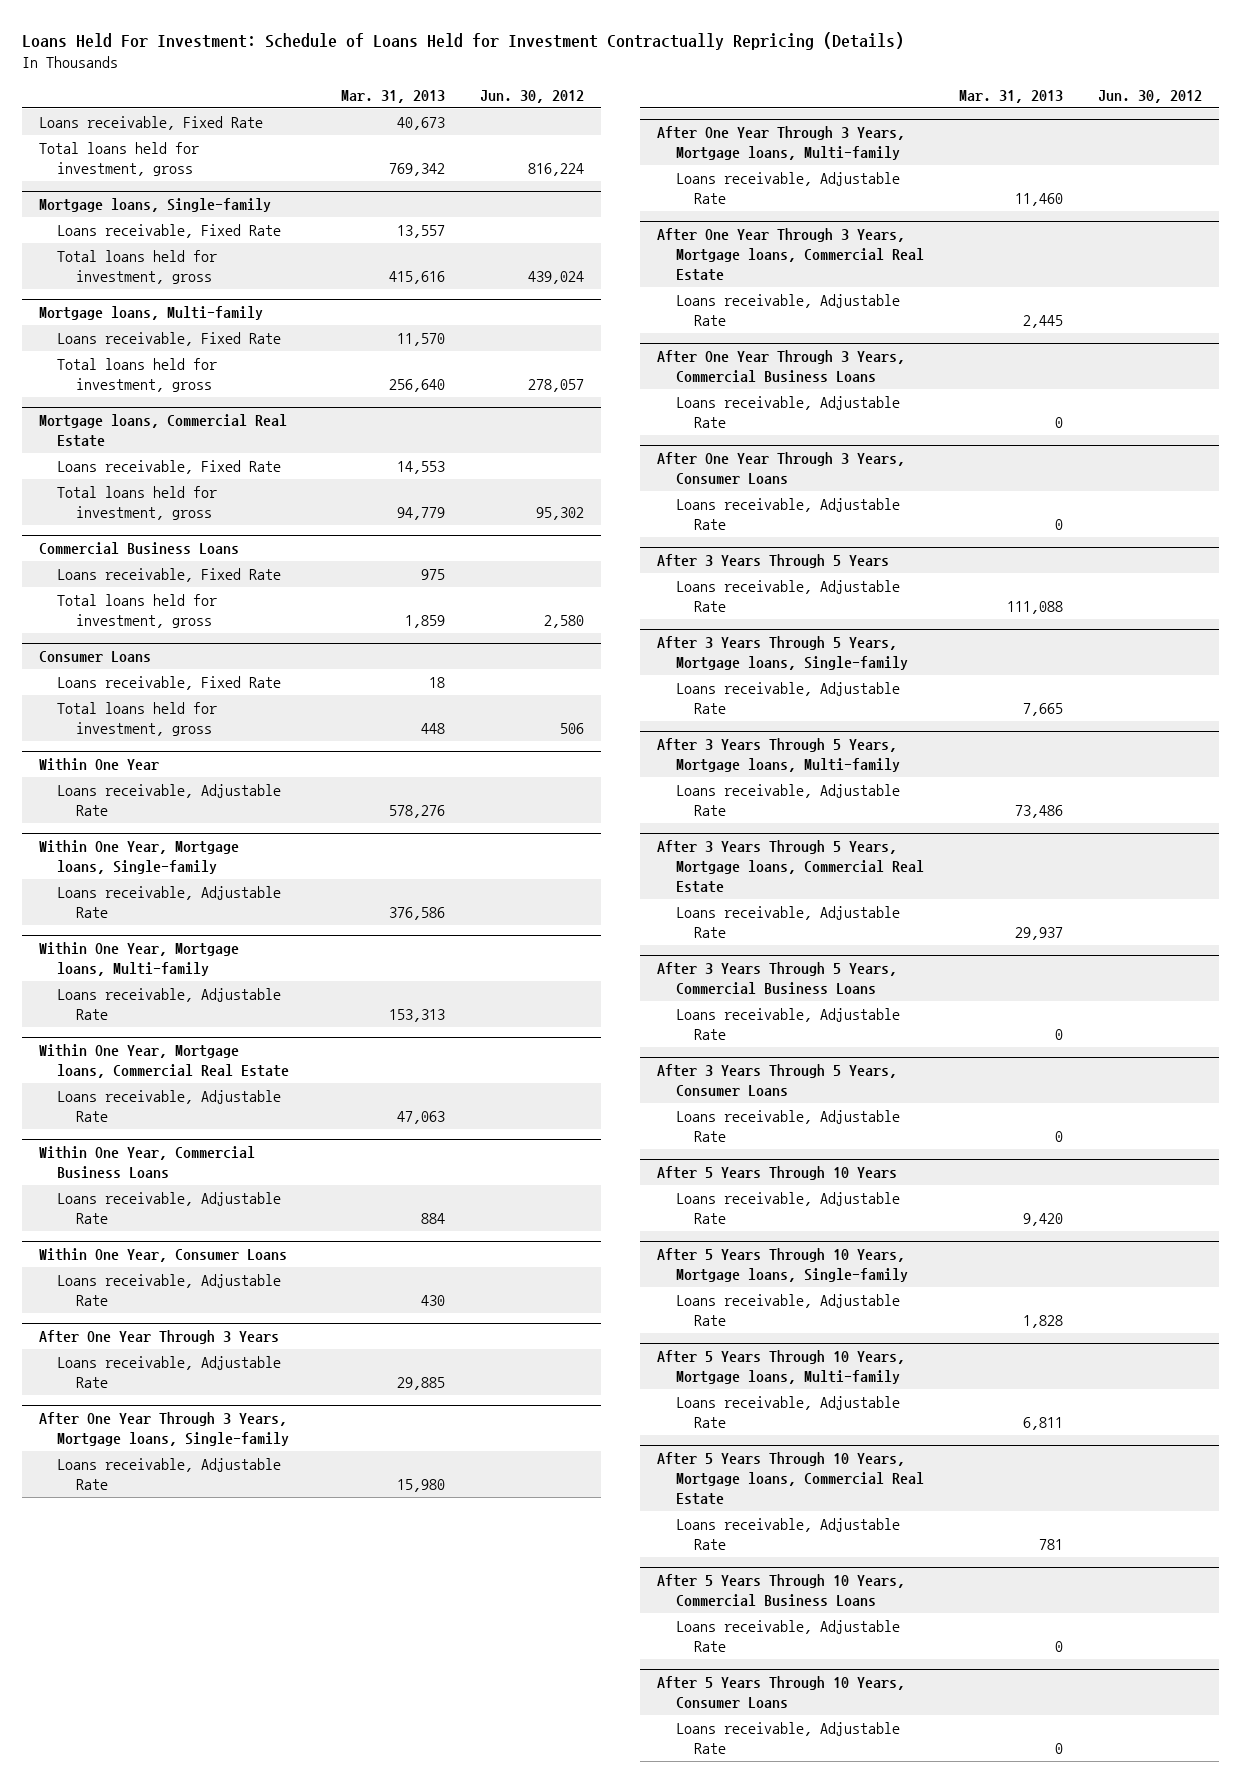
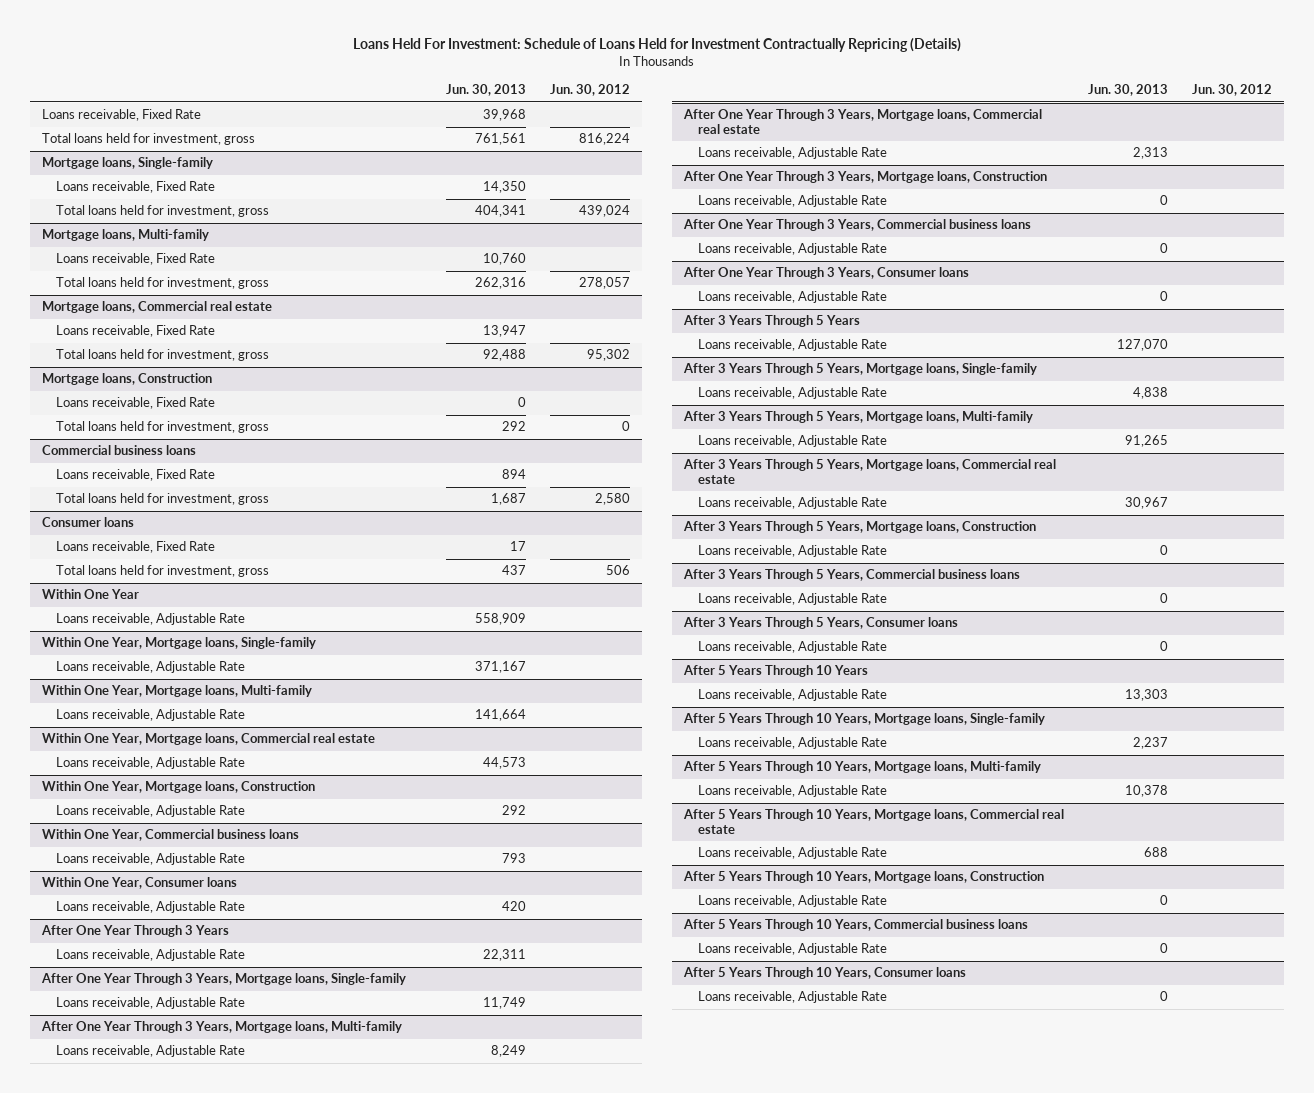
- | Mar. 31, 2013 | Jun. 30, 2012
+ | Jun. 30, 2013 | Jun. 30, 2012
- Mortgage loans, Commercial Real Estate
+ Mortgage loans, Commercial real estate
- Commercial Business Loans
+ Mortgage loans, Construction
+ Loans receivable, Fixed Rate | 0 |
+ Total loans held for investment, gross | 292 | 0
+ Commercial business loans
- Consumer Loans
+ Consumer loans
- Within One Year, Mortgage loans, Commercial Real Estate
+ Within One Year, Mortgage loans, Commercial real estate
- Within One Year, Commercial Business Loans
+ Within One Year, Mortgage loans, Construction
+ Loans receivable, Adjustable Rate | 292 |
+ Within One Year, Commercial business loans
- Within One Year, Consumer Loans
+ Within One Year, Consumer loans
- After One Year Through 3 Years, Mortgage loans, Commercial Real Estate
+ After One Year Through 3 Years, Mortgage loans, Commercial real estate
- After One Year Through 3 Years, Commercial Business Loans
+ After One Year Through 3 Years, Mortgage loans, Construction
+ Loans receivable, Adjustable Rate | 0 |
+ After One Year Through 3 Years, Commercial business loans
- After One Year Through 3 Years, Consumer Loans
+ After One Year Through 3 Years, Consumer loans
- After 3 Years Through 5 Years, Mortgage loans, Commercial Real Estate
+ After 3 Years Through 5 Years, Mortgage loans, Commercial real estate
- After 3 Years Through 5 Years, Commercial Business Loans
+ After 3 Years Through 5 Years, Mortgage loans, Construction
+ Loans receivable, Adjustable Rate | 0 |
+ After 3 Years Through 5 Years, Commercial business loans
- After 3 Years Through 5 Years, Consumer Loans
+ After 3 Years Through 5 Years, Consumer loans
- After 5 Years Through 10 Years, Mortgage loans, Commercial Real Estate
+ After 5 Years Through 10 Years, Mortgage loans, Commercial real estate
- After 5 Years Through 10 Years, Commercial Business Loans
+ After 5 Years Through 10 Years, Mortgage loans, Construction
+ Loans receivable, Adjustable Rate | 0 |
+ After 5 Years Through 10 Years, Commercial business loans
- After 5 Years Through 10 Years, Consumer Loans
+ After 5 Years Through 10 Years, Consumer loans

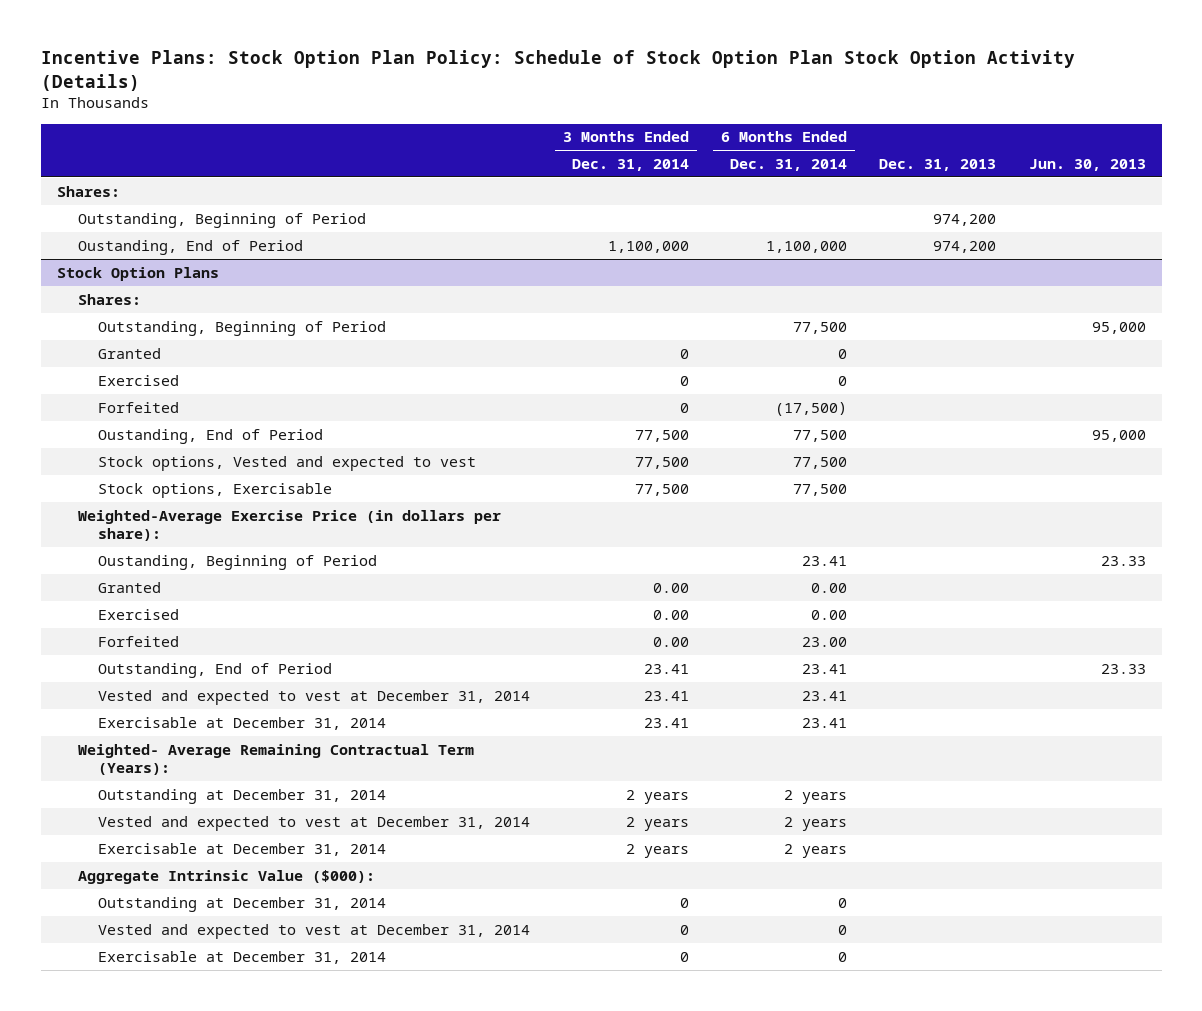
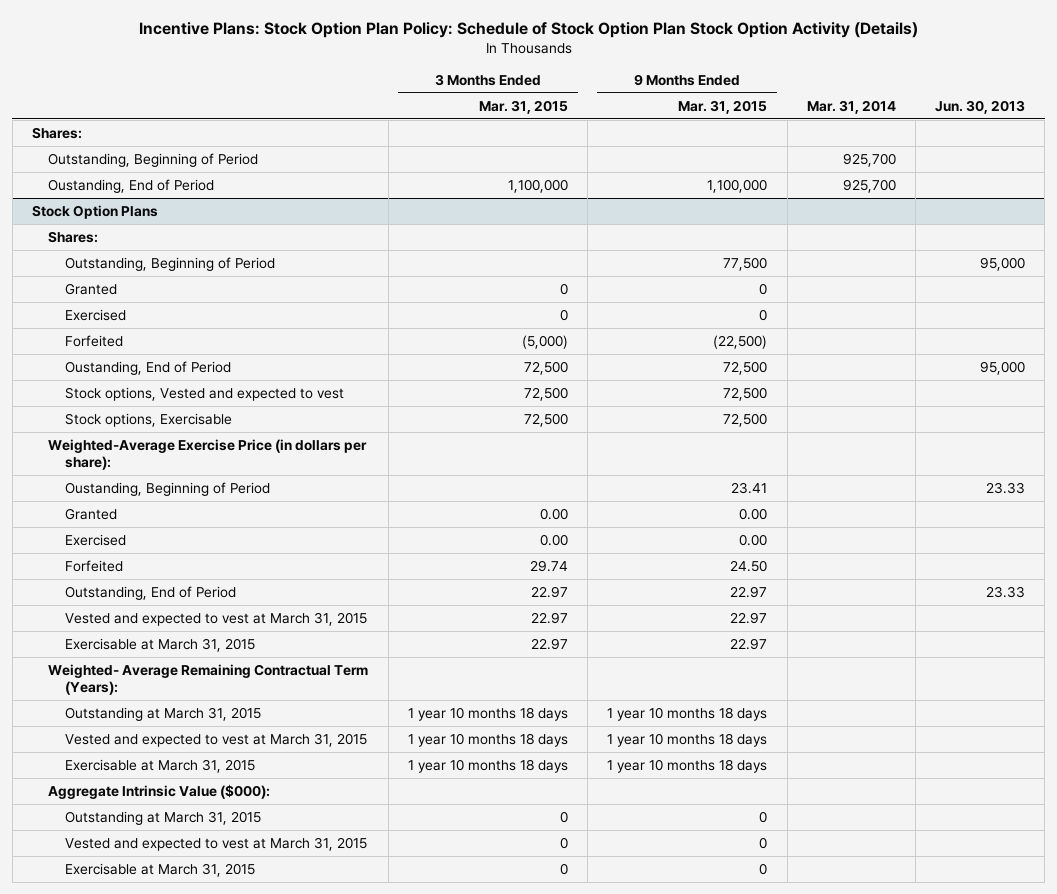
- | 3 Months Ended Dec. 31, 2014 | 6 Months Ended Dec. 31, 2014 | Dec. 31, 2013 | Jun. 30, 2013
+ | 3 Months Ended Mar. 31, 2015 | 9 Months Ended Mar. 31, 2015 | Mar. 31, 2014 | Jun. 30, 2013
@ Stock Option Plans
- Vested and expected to vest at December 31, 2014 | 23.41 | 23.41 | |
- Exercisable at December 31, 2014 | 23.41 | 23.41 | |
+ Vested and expected to vest at March 31, 2015 | 22.97 | 22.97 | |
+ Exercisable at March 31, 2015 | 22.97 | 22.97 | |
- Outstanding at December 31, 2014 | 2 years | 2 years | |
- Vested and expected to vest at December 31, 2014 | 2 years | 2 years | |
- Exercisable at December 31, 2014 | 2 years | 2 years | |
+ Outstanding at March 31, 2015 | 1 year 10 months 18 days | 1 year 10 months 18 days | |
+ Vested and expected to vest at March 31, 2015 | 1 year 10 months 18 days | 1 year 10 months 18 days | |
+ Exercisable at March 31, 2015 | 1 year 10 months 18 days | 1 year 10 months 18 days | |
- Outstanding at December 31, 2014 | 0 | 0 | |
- Vested and expected to vest at December 31, 2014 | 0 | 0 | |
- Exercisable at December 31, 2014 | 0 | 0 | |
+ Outstanding at March 31, 2015 | 0 | 0 | |
+ Vested and expected to vest at March 31, 2015 | 0 | 0 | |
+ Exercisable at March 31, 2015 | 0 | 0 | |

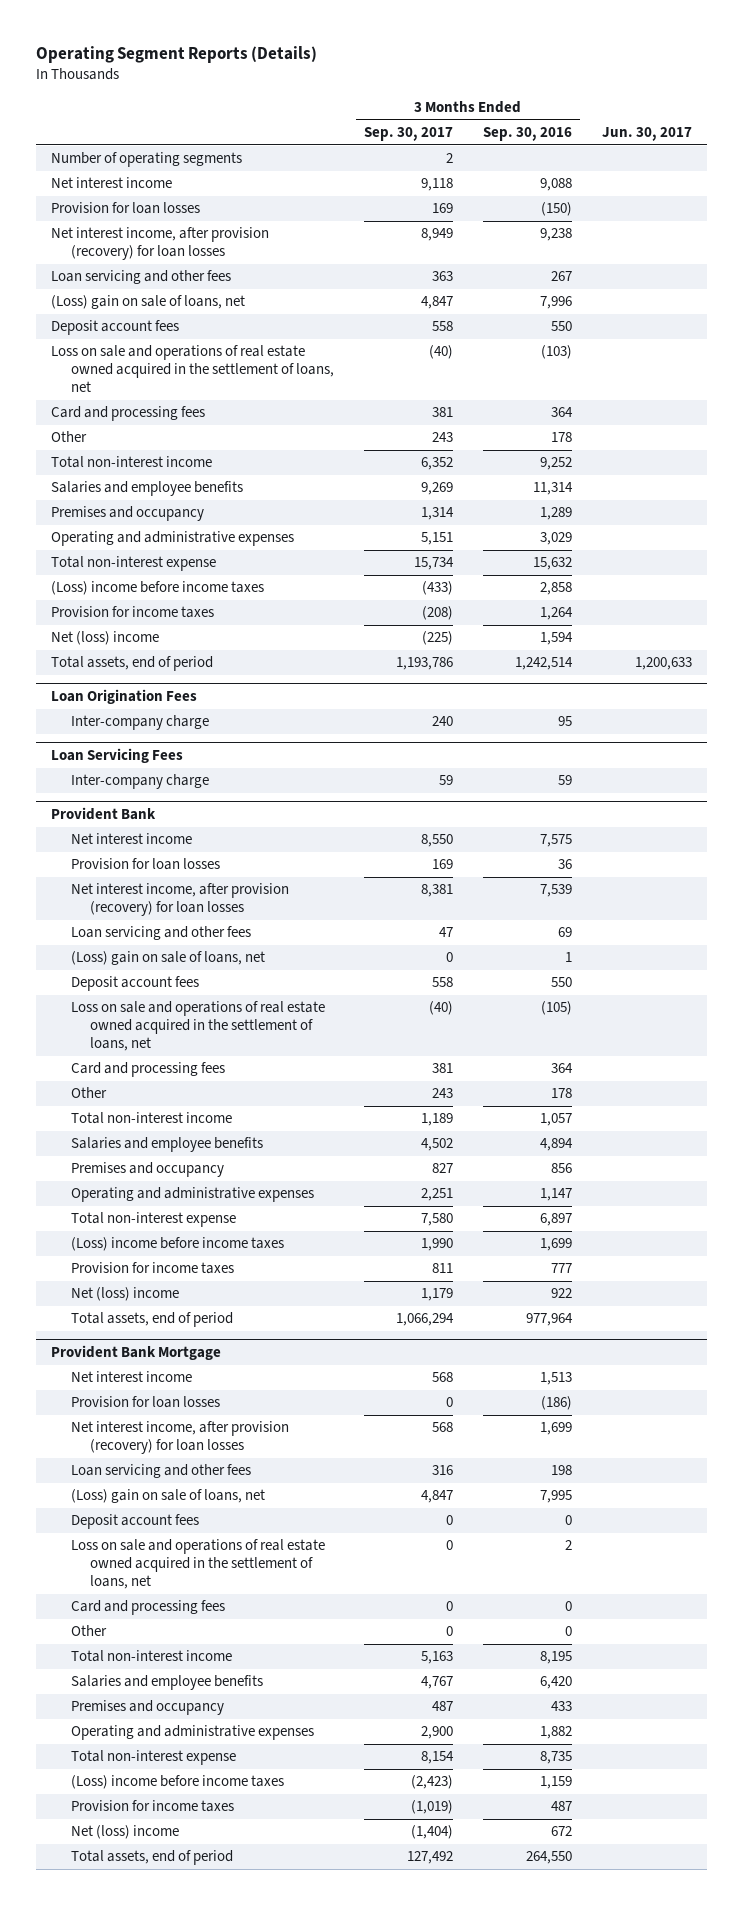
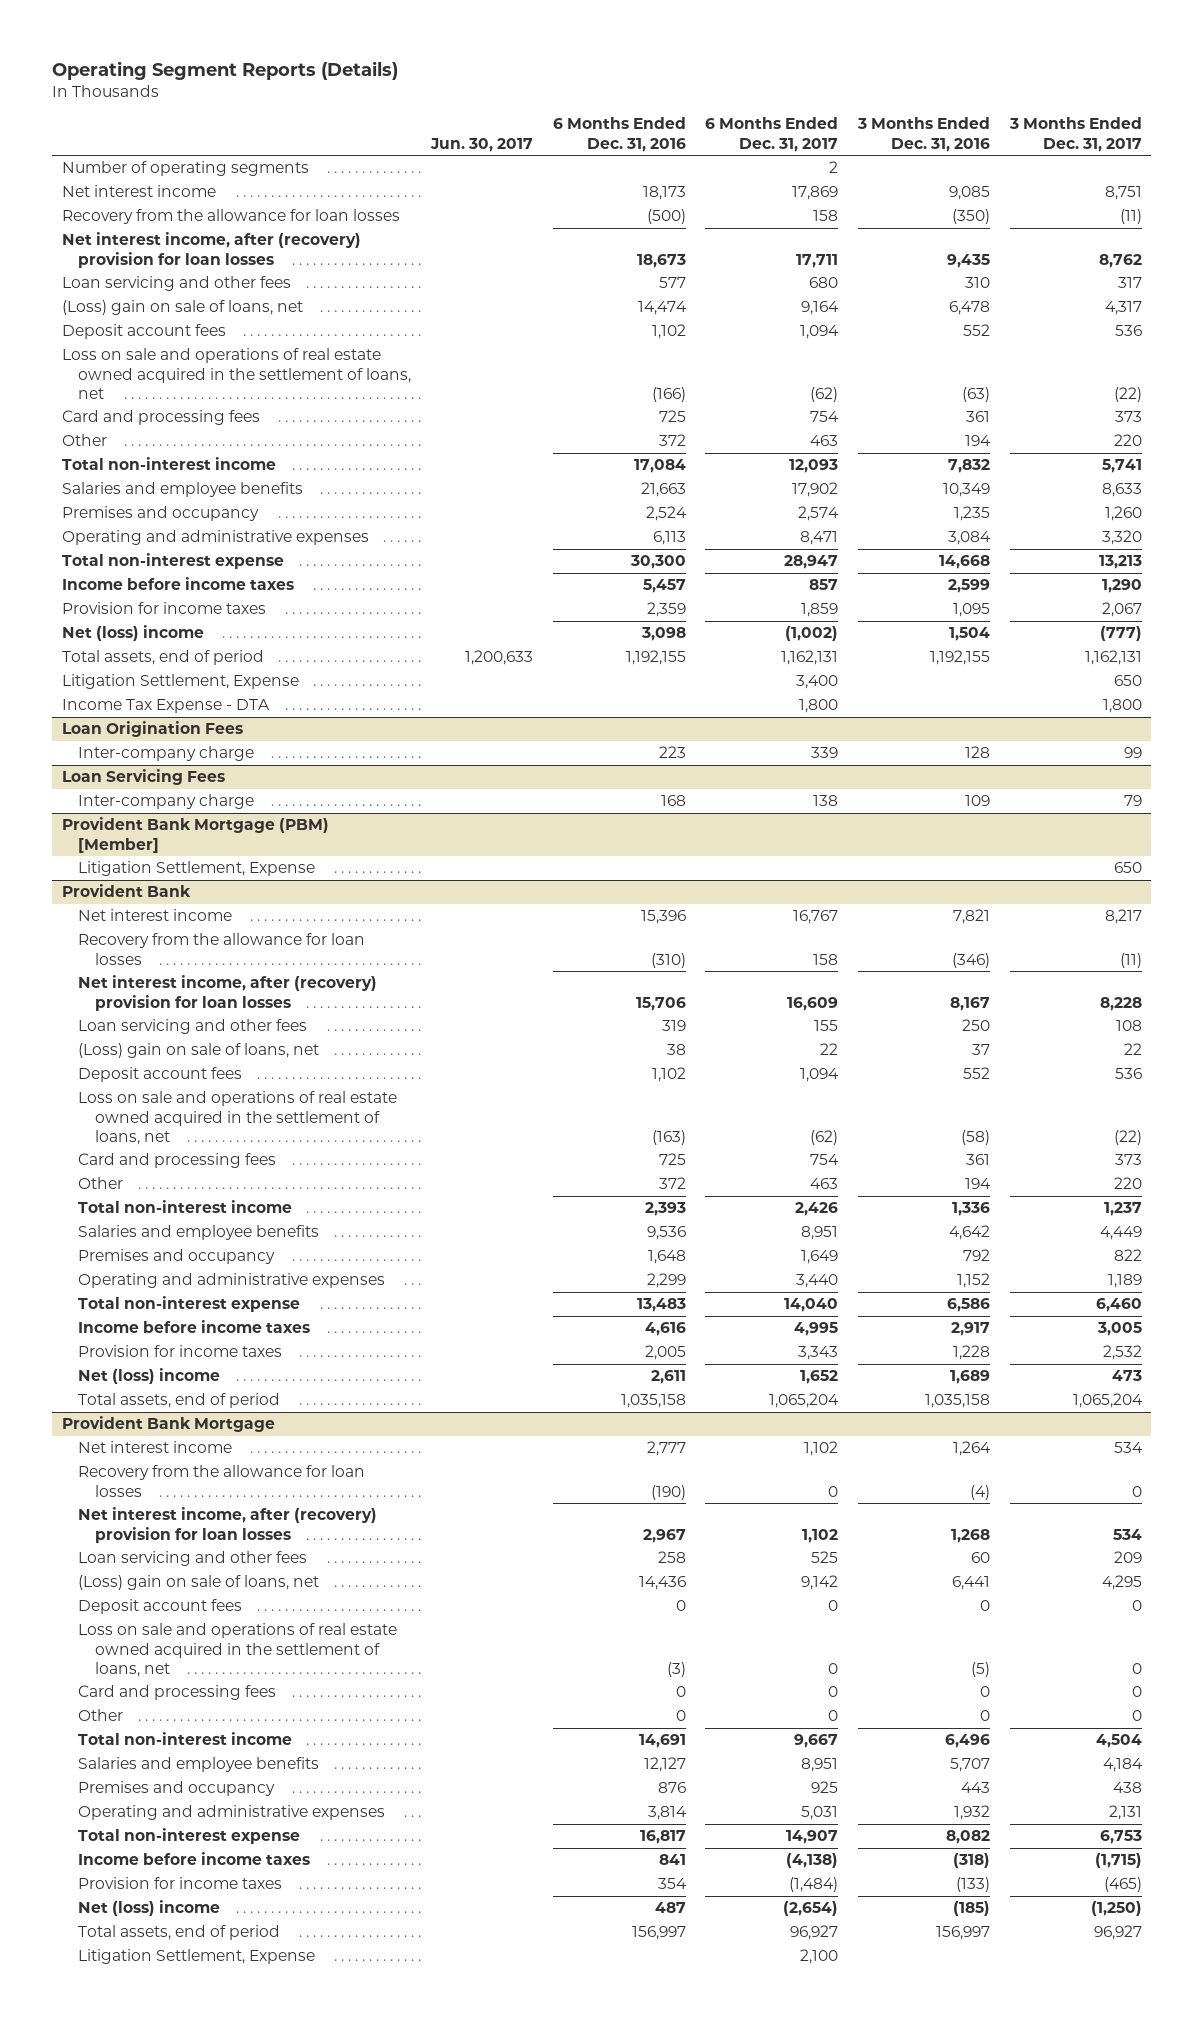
- | 3 Months Ended Sep. 30, 2017 | 3 Months Ended Sep. 30, 2016 | Jun. 30, 2017
+ | Jun. 30, 2017 | 6 Months Ended Dec. 31, 2016 | 6 Months Ended Dec. 31, 2017 | 3 Months Ended Dec. 31, 2016 | 3 Months Ended Dec. 31, 2017
- Provision for loan losses | 169 | (150) |
- Net interest income, after provision (recovery) for loan losses | 8,949 | 9,238 |
+ Recovery from the allowance for loan losses | | (500) | 158 | (350) | (11)
+ Net interest income, after (recovery) provision for loan losses | | 18,673 | 17,711 | 9,435 | 8,762
- (Loss) income before income taxes | (433) | 2,858 |
+ Income before income taxes | | 5,457 | 857 | 2,599 | 1,290
+ Litigation Settlement, Expense | | | 3,400 | | 650
+ Income Tax Expense - DTA | | | 1,800 | | 1,800
+ Provident Bank Mortgage (PBM) [Member]
+ Litigation Settlement, Expense | | | | | 650
@ Provident Bank
- Provision for loan losses | 169 | 36 |
- Net interest income, after provision (recovery) for loan losses | 8,381 | 7,539 |
+ Recovery from the allowance for loan losses | | (310) | 158 | (346) | (11)
+ Net interest income, after (recovery) provision for loan losses | | 15,706 | 16,609 | 8,167 | 8,228
- (Loss) income before income taxes | 1,990 | 1,699 |
+ Income before income taxes | | 4,616 | 4,995 | 2,917 | 3,005
@ Provident Bank Mortgage
- Provision for loan losses | 0 | (186) |
- Net interest income, after provision (recovery) for loan losses | 568 | 1,699 |
+ Recovery from the allowance for loan losses | | (190) | 0 | (4) | 0
+ Net interest income, after (recovery) provision for loan losses | | 2,967 | 1,102 | 1,268 | 534
- (Loss) income before income taxes | (2,423) | 1,159 |
+ Income before income taxes | | 841 | (4,138) | (318) | (1,715)
+ Litigation Settlement, Expense | | | 2,100 | |

